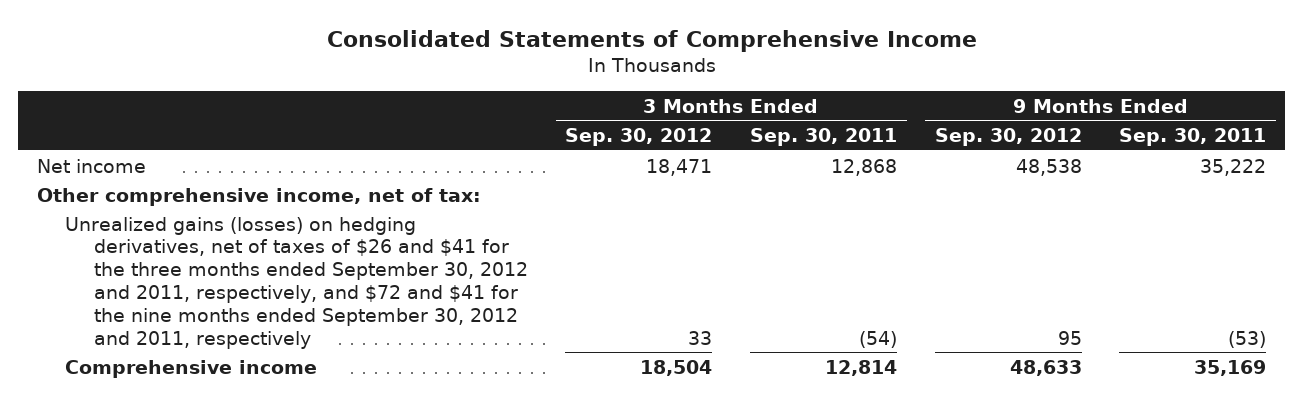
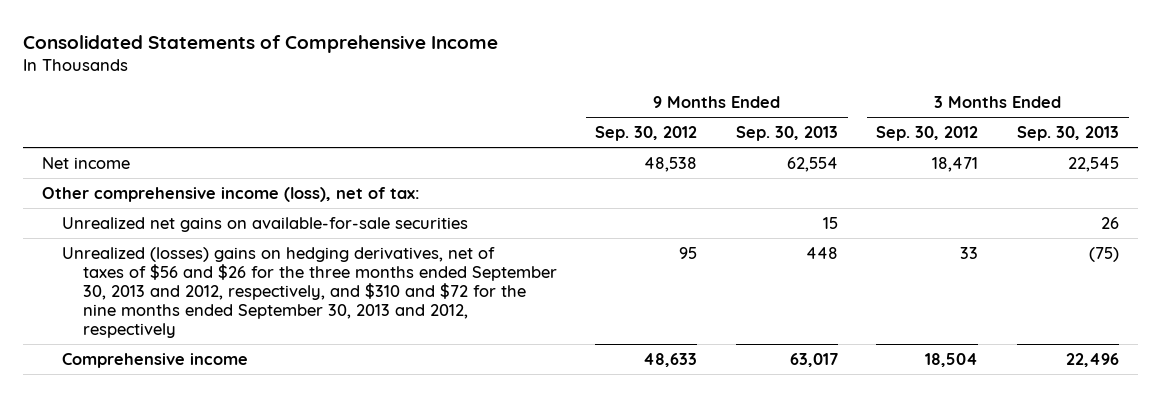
- | 3 Months Ended Sep. 30, 2012 | 3 Months Ended Sep. 30, 2011 | 9 Months Ended Sep. 30, 2012 | 9 Months Ended Sep. 30, 2011
+ | 9 Months Ended Sep. 30, 2012 | 9 Months Ended Sep. 30, 2013 | 3 Months Ended Sep. 30, 2012 | 3 Months Ended Sep. 30, 2013
- Other comprehensive income, net of tax:
- Unrealized gains (losses) on hedging derivatives, net of taxes of $26 and $41 for the three months ended September 30, 2012 and 2011, respectively, and $72 and $41 for the nine months ended September 30, 2012 and 2011, respectively | 33 | (54) | 95 | (53)
+ Other comprehensive income (loss), net of tax:
+ Unrealized net gains on available-for-sale securities | | 15 | | 26
+ Unrealized (losses) gains on hedging derivatives, net of taxes of $56 and $26 for the three months ended September 30, 2013 and 2012, respectively, and $310 and $72 for the nine months ended September 30, 2013 and 2012, respectively | 95 | 448 | 33 | (75)

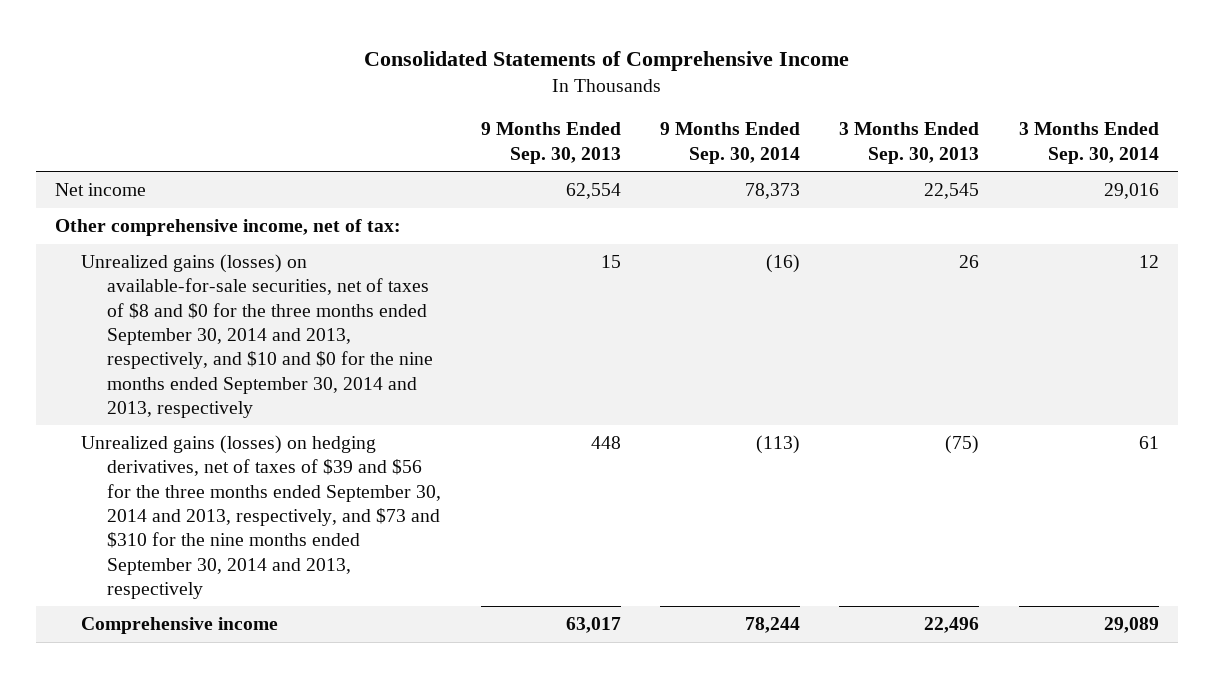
- | 9 Months Ended Sep. 30, 2012 | 9 Months Ended Sep. 30, 2013 | 3 Months Ended Sep. 30, 2012 | 3 Months Ended Sep. 30, 2013
+ | 9 Months Ended Sep. 30, 2013 | 9 Months Ended Sep. 30, 2014 | 3 Months Ended Sep. 30, 2013 | 3 Months Ended Sep. 30, 2014
- Other comprehensive income (loss), net of tax:
- Unrealized net gains on available-for-sale securities | | 15 | | 26
- Unrealized (losses) gains on hedging derivatives, net of taxes of $56 and $26 for the three months ended September 30, 2013 and 2012, respectively, and $310 and $72 for the nine months ended September 30, 2013 and 2012, respectively | 95 | 448 | 33 | (75)
+ Other comprehensive income, net of tax:
+ Unrealized gains (losses) on available-for-sale securities, net of taxes of $8 and $0 for the three months ended September 30, 2014 and 2013, respectively, and $10 and $0 for the nine months ended September 30, 2014 and 2013, respectively | 15 | (16) | 26 | 12
+ Unrealized gains (losses) on hedging derivatives, net of taxes of $39 and $56 for the three months ended September 30, 2014 and 2013, respectively, and $73 and $310 for the nine months ended September 30, 2014 and 2013, respectively | 448 | (113) | (75) | 61

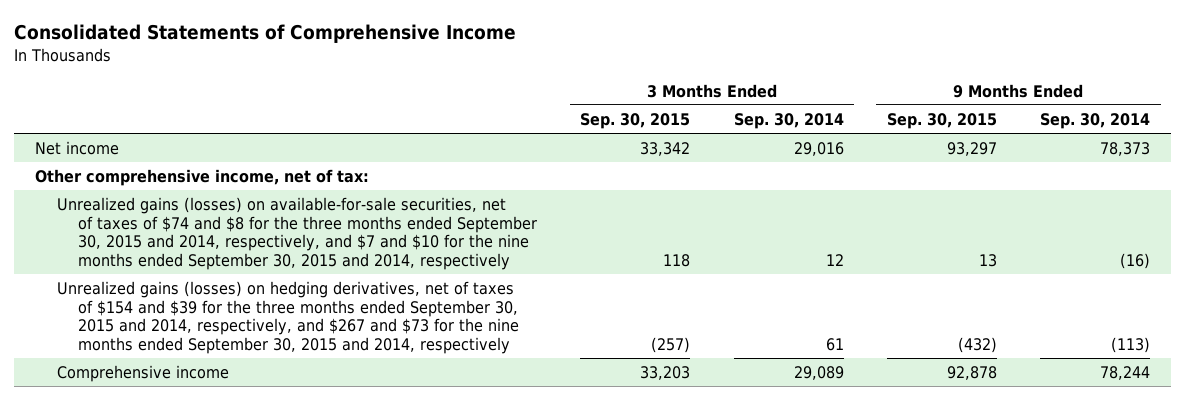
- | 9 Months Ended Sep. 30, 2013 | 9 Months Ended Sep. 30, 2014 | 3 Months Ended Sep. 30, 2013 | 3 Months Ended Sep. 30, 2014
+ | 3 Months Ended Sep. 30, 2015 | 3 Months Ended Sep. 30, 2014 | 9 Months Ended Sep. 30, 2015 | 9 Months Ended Sep. 30, 2014
- Unrealized gains (losses) on available-for-sale securities, net of taxes of $8 and $0 for the three months ended September 30, 2014 and 2013, respectively, and $10 and $0 for the nine months ended September 30, 2014 and 2013, respectively | 15 | (16) | 26 | 12
- Unrealized gains (losses) on hedging derivatives, net of taxes of $39 and $56 for the three months ended September 30, 2014 and 2013, respectively, and $73 and $310 for the nine months ended September 30, 2014 and 2013, respectively | 448 | (113) | (75) | 61
+ Unrealized gains (losses) on available-for-sale securities, net of taxes of $74 and $8 for the three months ended September 30, 2015 and 2014, respectively, and $7 and $10 for the nine months ended September 30, 2015 and 2014, respectively | 118 | 12 | 13 | (16)
+ Unrealized gains (losses) on hedging derivatives, net of taxes of $154 and $39 for the three months ended September 30, 2015 and 2014, respectively, and $267 and $73 for the nine months ended September 30, 2015 and 2014, respectively | (257) | 61 | (432) | (113)

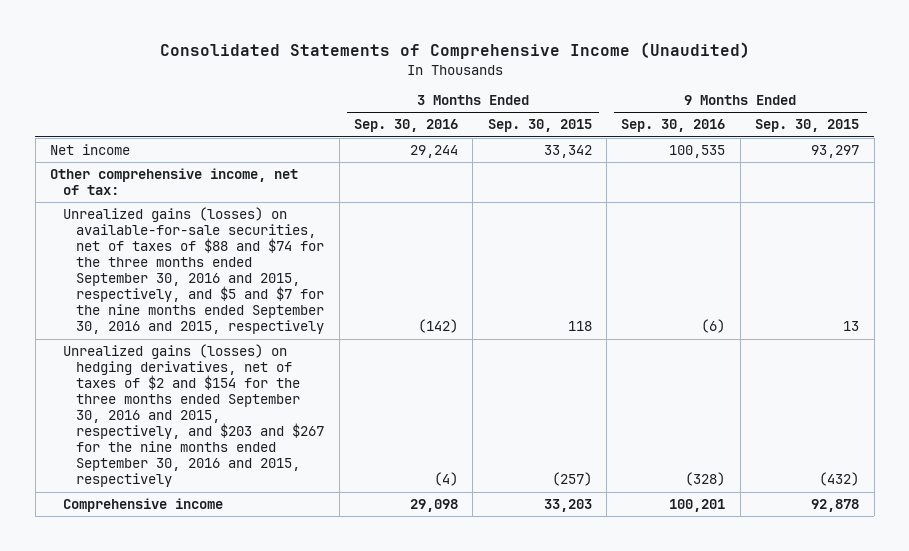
- Consolidated Statements of Comprehensive Income
+ Consolidated Statements of Comprehensive Income (Unaudited)
- | 3 Months Ended Sep. 30, 2015 | 3 Months Ended Sep. 30, 2014 | 9 Months Ended Sep. 30, 2015 | 9 Months Ended Sep. 30, 2014
+ | 3 Months Ended Sep. 30, 2016 | 3 Months Ended Sep. 30, 2015 | 9 Months Ended Sep. 30, 2016 | 9 Months Ended Sep. 30, 2015
- Unrealized gains (losses) on available-for-sale securities, net of taxes of $74 and $8 for the three months ended September 30, 2015 and 2014, respectively, and $7 and $10 for the nine months ended September 30, 2015 and 2014, respectively | 118 | 12 | 13 | (16)
- Unrealized gains (losses) on hedging derivatives, net of taxes of $154 and $39 for the three months ended September 30, 2015 and 2014, respectively, and $267 and $73 for the nine months ended September 30, 2015 and 2014, respectively | (257) | 61 | (432) | (113)
+ Unrealized gains (losses) on available-for-sale securities, net of taxes of $88 and $74 for the three months ended September 30, 2016 and 2015, respectively, and $5 and $7 for the nine months ended September 30, 2016 and 2015, respectively | (142) | 118 | (6) | 13
+ Unrealized gains (losses) on hedging derivatives, net of taxes of $2 and $154 for the three months ended September 30, 2016 and 2015, respectively, and $203 and $267 for the nine months ended September 30, 2016 and 2015, respectively | (4) | (257) | (328) | (432)

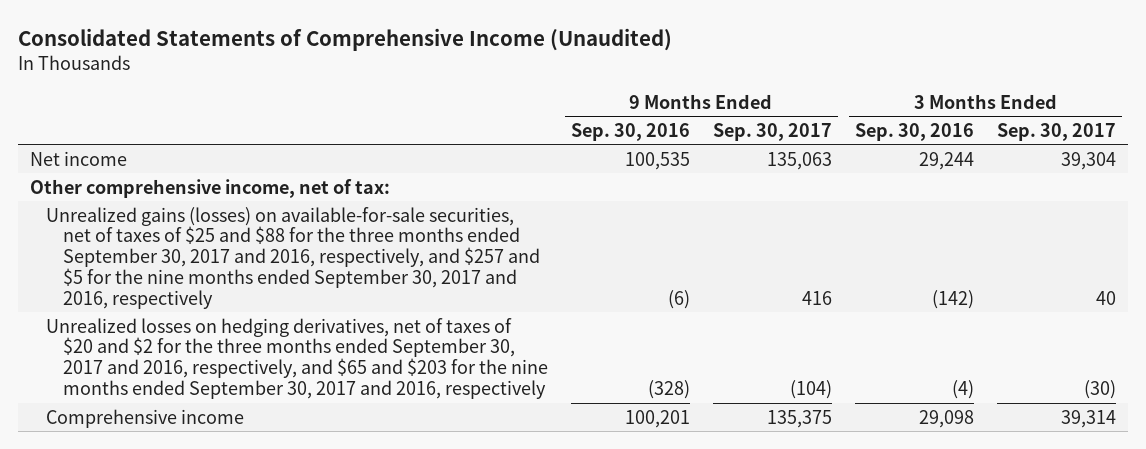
- | 3 Months Ended Sep. 30, 2016 | 3 Months Ended Sep. 30, 2015 | 9 Months Ended Sep. 30, 2016 | 9 Months Ended Sep. 30, 2015
+ | 9 Months Ended Sep. 30, 2016 | 9 Months Ended Sep. 30, 2017 | 3 Months Ended Sep. 30, 2016 | 3 Months Ended Sep. 30, 2017
- Unrealized gains (losses) on available-for-sale securities, net of taxes of $88 and $74 for the three months ended September 30, 2016 and 2015, respectively, and $5 and $7 for the nine months ended September 30, 2016 and 2015, respectively | (142) | 118 | (6) | 13
- Unrealized gains (losses) on hedging derivatives, net of taxes of $2 and $154 for the three months ended September 30, 2016 and 2015, respectively, and $203 and $267 for the nine months ended September 30, 2016 and 2015, respectively | (4) | (257) | (328) | (432)
+ Unrealized gains (losses) on available-for-sale securities, net of taxes of $25 and $88 for the three months ended September 30, 2017 and 2016, respectively, and $257 and $5 for the nine months ended September 30, 2017 and 2016, respectively | (6) | 416 | (142) | 40
+ Unrealized losses on hedging derivatives, net of taxes of $20 and $2 for the three months ended September 30, 2017 and 2016, respectively, and $65 and $203 for the nine months ended September 30, 2017 and 2016, respectively | (328) | (104) | (4) | (30)

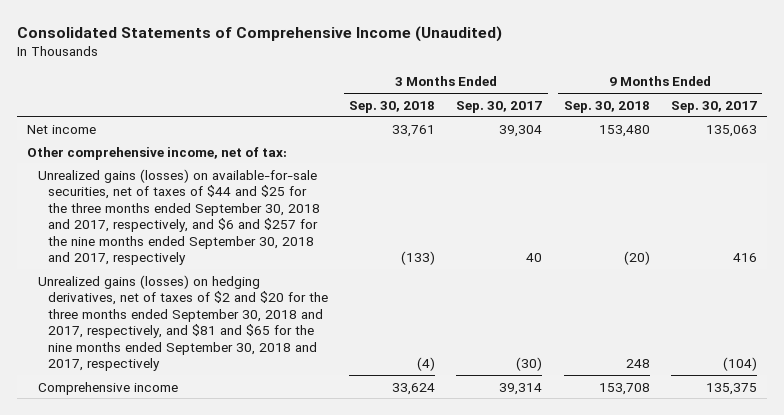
- | 9 Months Ended Sep. 30, 2016 | 9 Months Ended Sep. 30, 2017 | 3 Months Ended Sep. 30, 2016 | 3 Months Ended Sep. 30, 2017
+ | 3 Months Ended Sep. 30, 2018 | 3 Months Ended Sep. 30, 2017 | 9 Months Ended Sep. 30, 2018 | 9 Months Ended Sep. 30, 2017
- Unrealized gains (losses) on available-for-sale securities, net of taxes of $25 and $88 for the three months ended September 30, 2017 and 2016, respectively, and $257 and $5 for the nine months ended September 30, 2017 and 2016, respectively | (6) | 416 | (142) | 40
- Unrealized losses on hedging derivatives, net of taxes of $20 and $2 for the three months ended September 30, 2017 and 2016, respectively, and $65 and $203 for the nine months ended September 30, 2017 and 2016, respectively | (328) | (104) | (4) | (30)
+ Unrealized gains (losses) on available-for-sale securities, net of taxes of $44 and $25 for the three months ended September 30, 2018 and 2017, respectively, and $6 and $257 for the nine months ended September 30, 2018 and 2017, respectively | (133) | 40 | (20) | 416
+ Unrealized gains (losses) on hedging derivatives, net of taxes of $2 and $20 for the three months ended September 30, 2018 and 2017, respectively, and $81 and $65 for the nine months ended September 30, 2018 and 2017, respectively | (4) | (30) | 248 | (104)

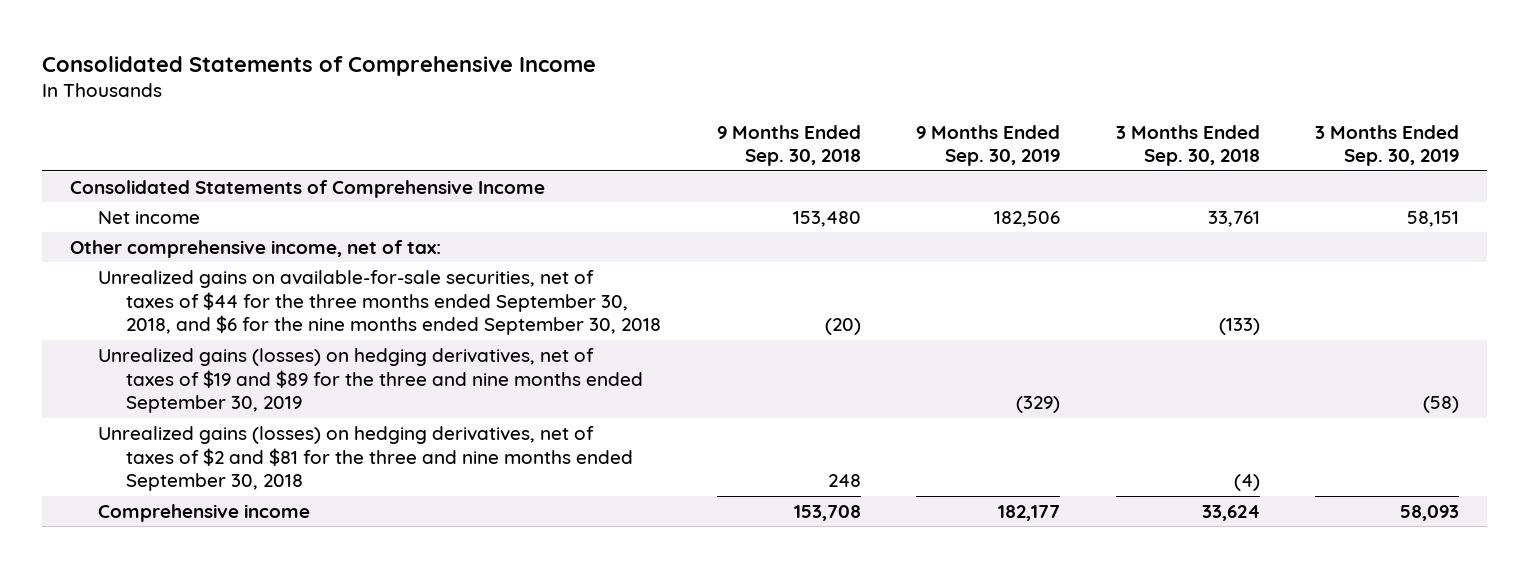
- Consolidated Statements of Comprehensive Income (Unaudited)
+ Consolidated Statements of Comprehensive Income
- | 3 Months Ended Sep. 30, 2018 | 3 Months Ended Sep. 30, 2017 | 9 Months Ended Sep. 30, 2018 | 9 Months Ended Sep. 30, 2017
+ | 9 Months Ended Sep. 30, 2018 | 9 Months Ended Sep. 30, 2019 | 3 Months Ended Sep. 30, 2018 | 3 Months Ended Sep. 30, 2019
+ Consolidated Statements of Comprehensive Income
- Unrealized gains (losses) on available-for-sale securities, net of taxes of $44 and $25 for the three months ended September 30, 2018 and 2017, respectively, and $6 and $257 for the nine months ended September 30, 2018 and 2017, respectively | (133) | 40 | (20) | 416
- Unrealized gains (losses) on hedging derivatives, net of taxes of $2 and $20 for the three months ended September 30, 2018 and 2017, respectively, and $81 and $65 for the nine months ended September 30, 2018 and 2017, respectively | (4) | (30) | 248 | (104)
+ Unrealized gains on available-for-sale securities, net of taxes of $44 for the three months ended September 30, 2018, and $6 for the nine months ended September 30, 2018 | (20) | | (133) |
+ Unrealized gains (losses) on hedging derivatives, net of taxes of $19 and $89 for the three and nine months ended September 30, 2019 | | (329) | | (58)
+ Unrealized gains (losses) on hedging derivatives, net of taxes of $2 and $81 for the three and nine months ended September 30, 2018 | 248 | | (4) |

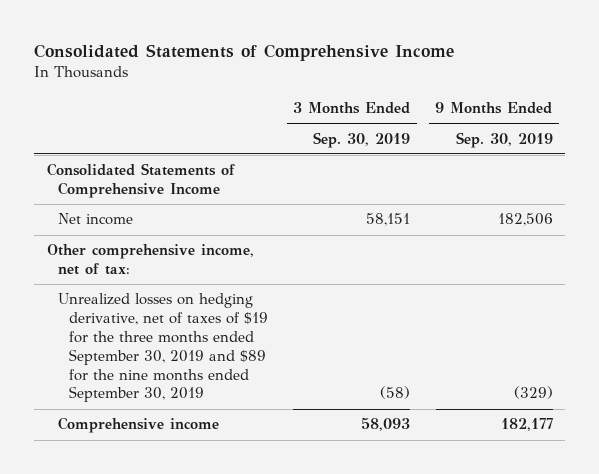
- | 9 Months Ended Sep. 30, 2018 | 9 Months Ended Sep. 30, 2019 | 3 Months Ended Sep. 30, 2018 | 3 Months Ended Sep. 30, 2019
+ | 3 Months Ended Sep. 30, 2019 | 9 Months Ended Sep. 30, 2019
- Unrealized gains on available-for-sale securities, net of taxes of $44 for the three months ended September 30, 2018, and $6 for the nine months ended September 30, 2018 | (20) | | (133) |
- Unrealized gains (losses) on hedging derivatives, net of taxes of $19 and $89 for the three and nine months ended September 30, 2019 | | (329) | | (58)
- Unrealized gains (losses) on hedging derivatives, net of taxes of $2 and $81 for the three and nine months ended September 30, 2018 | 248 | | (4) |
+ Unrealized losses on hedging derivative, net of taxes of $19 for the three months ended September 30, 2019 and $89 for the nine months ended September 30, 2019 | (58) | (329)

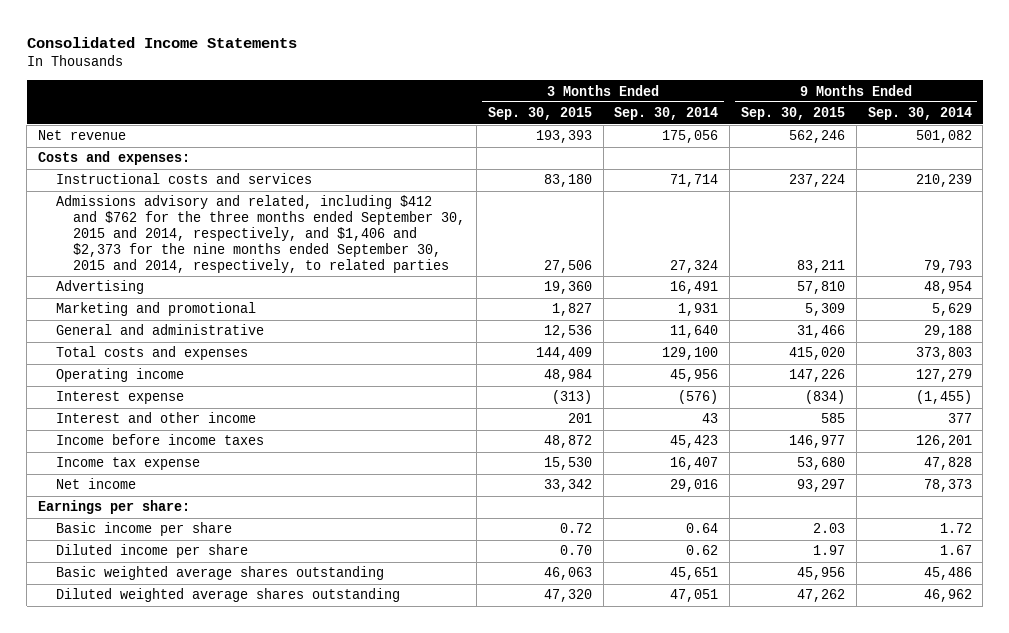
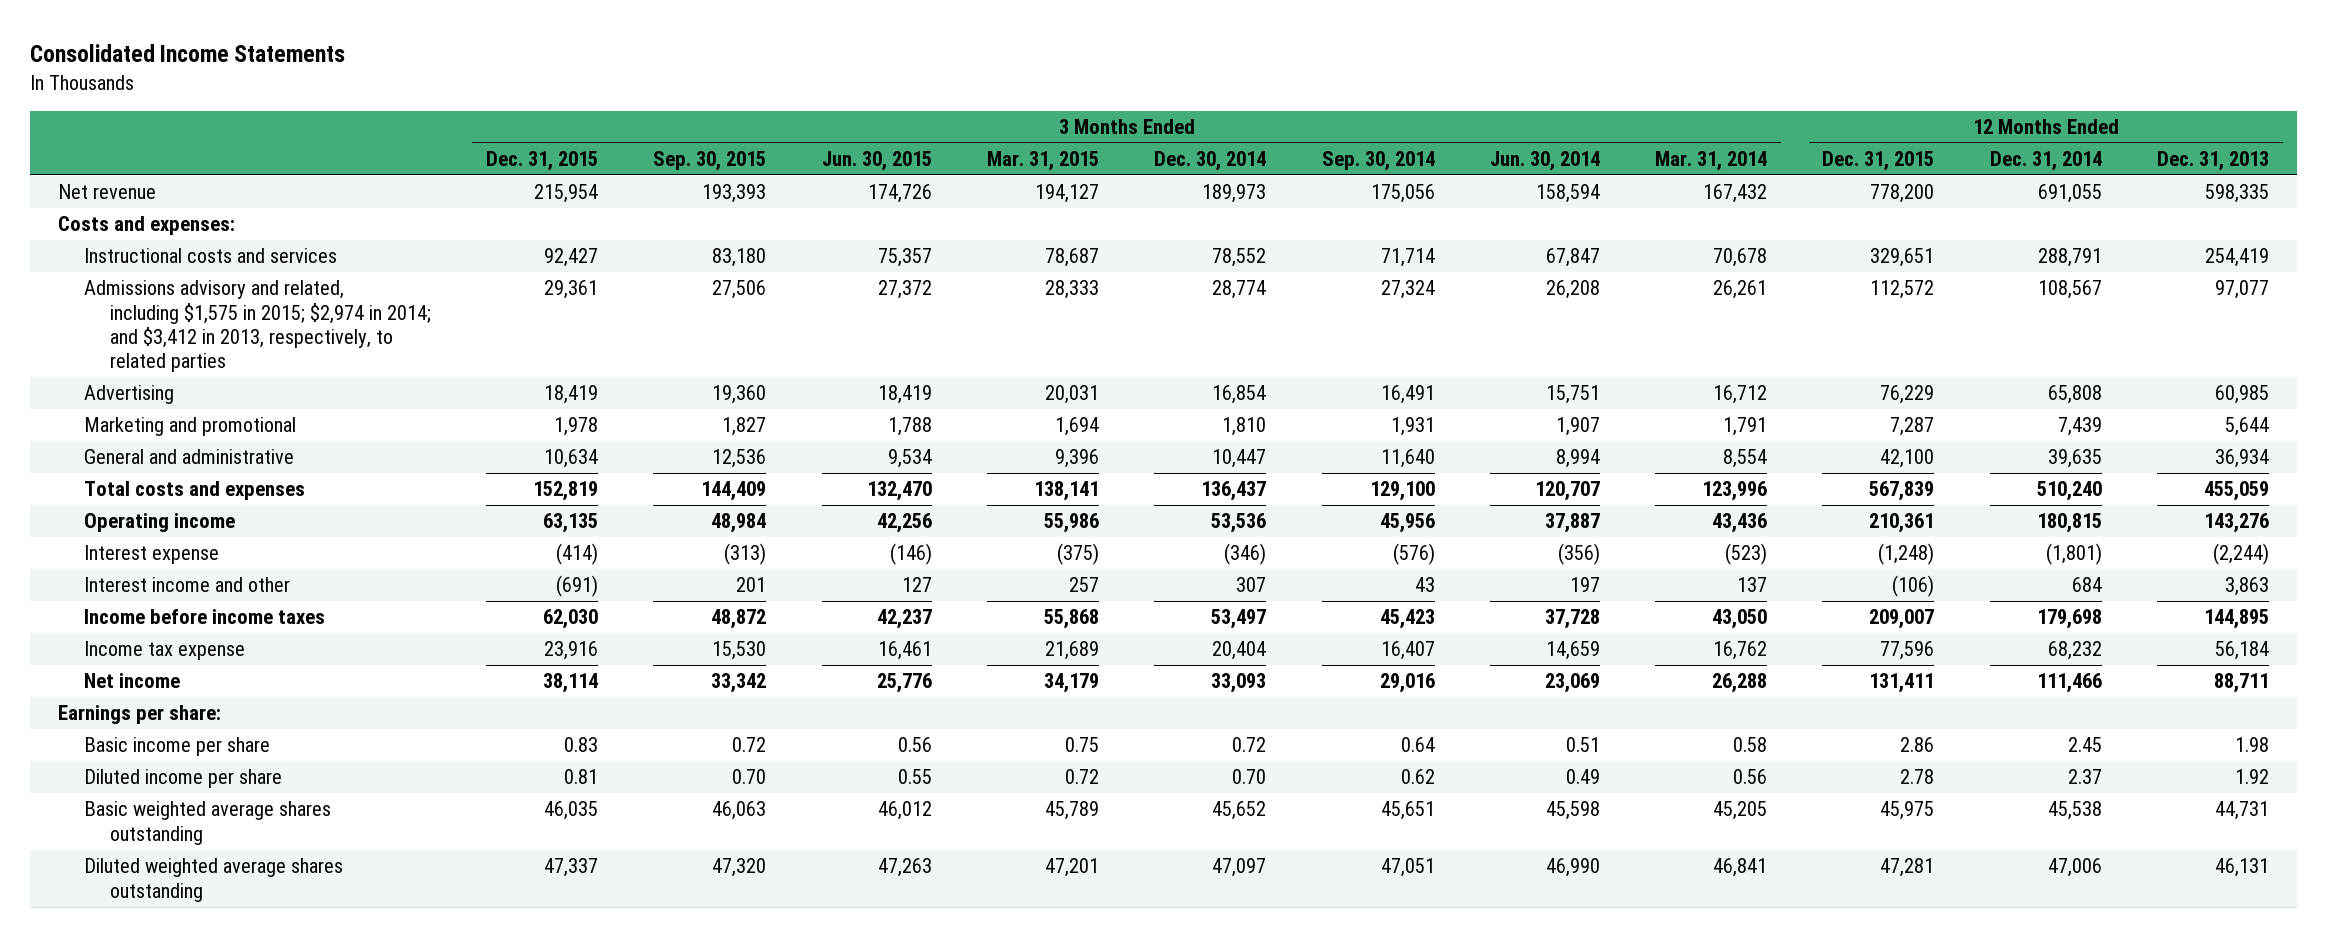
- | 3 Months Ended Sep. 30, 2015 | 3 Months Ended Sep. 30, 2014 | 9 Months Ended Sep. 30, 2015 | 9 Months Ended Sep. 30, 2014
+ | 3 Months Ended Dec. 31, 2015 | 3 Months Ended Sep. 30, 2015 | 3 Months Ended Jun. 30, 2015 | 3 Months Ended Mar. 31, 2015 | 3 Months Ended Dec. 30, 2014 | 3 Months Ended Sep. 30, 2014 | 3 Months Ended Jun. 30, 2014 | 3 Months Ended Mar. 31, 2014 | 12 Months Ended Dec. 31, 2015 | 12 Months Ended Dec. 31, 2014 | 12 Months Ended Dec. 31, 2013
- Admissions advisory and related, including $412 and $762 for the three months ended September 30, 2015 and 2014, respectively, and $1,406 and $2,373 for the nine months ended September 30, 2015 and 2014, respectively, to related parties | 27,506 | 27,324 | 83,211 | 79,793
+ Admissions advisory and related, including $1,575 in 2015; $2,974 in 2014; and $3,412 in 2013, respectively, to related parties | 29,361 | 27,506 | 27,372 | 28,333 | 28,774 | 27,324 | 26,208 | 26,261 | 112,572 | 108,567 | 97,077
- Interest and other income | 201 | 43 | 585 | 377
+ Interest income and other | (691) | 201 | 127 | 257 | 307 | 43 | 197 | 137 | (106) | 684 | 3,863

